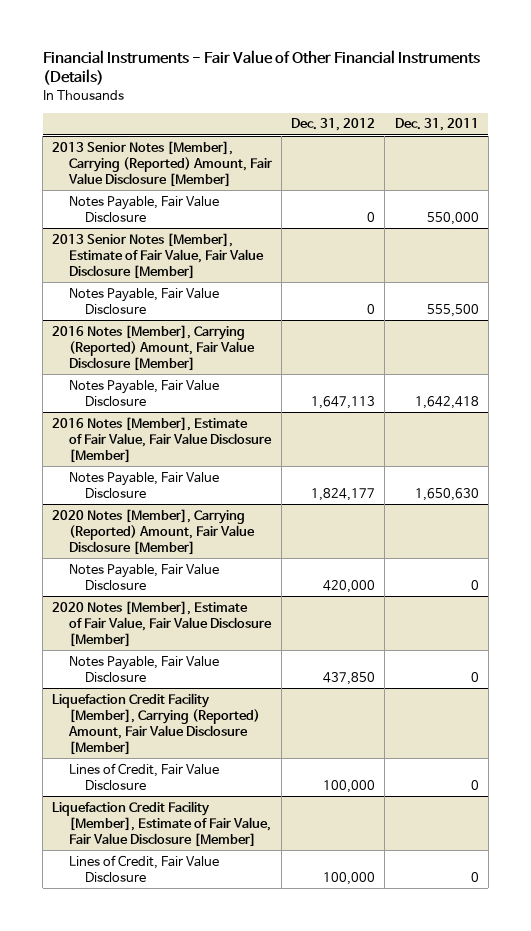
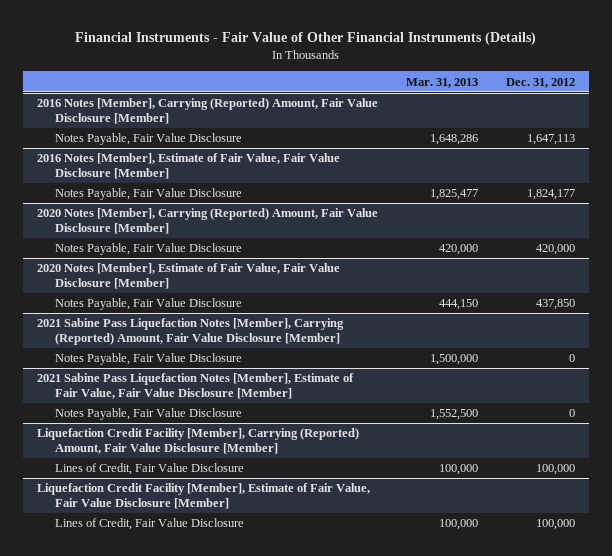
- | Dec. 31, 2012 | Dec. 31, 2011
+ | Mar. 31, 2013 | Dec. 31, 2012
- 2013 Senior Notes [Member], Carrying (Reported) Amount, Fair Value Disclosure [Member]
- Notes Payable, Fair Value Disclosure | 0 | 550,000
- 2013 Senior Notes [Member], Estimate of Fair Value, Fair Value Disclosure [Member]
- Notes Payable, Fair Value Disclosure | 0 | 555,500
+ 2021 Sabine Pass Liquefaction Notes [Member], Carrying (Reported) Amount, Fair Value Disclosure [Member]
+ Notes Payable, Fair Value Disclosure | 1,500,000 | 0
+ 2021 Sabine Pass Liquefaction Notes [Member], Estimate of Fair Value, Fair Value Disclosure [Member]
+ Notes Payable, Fair Value Disclosure | 1,552,500 | 0

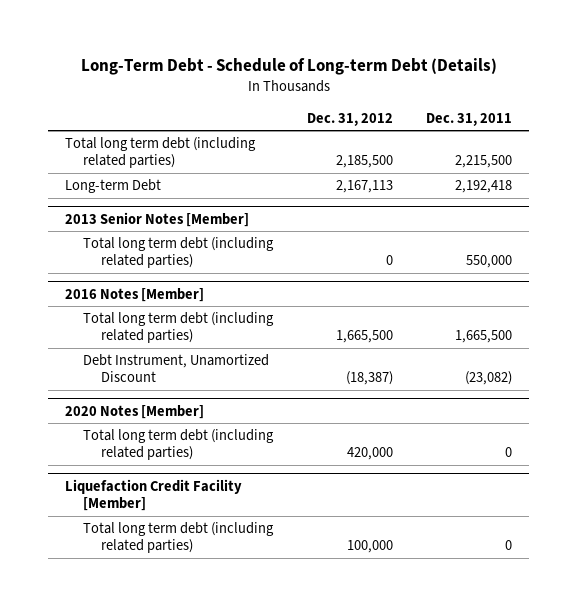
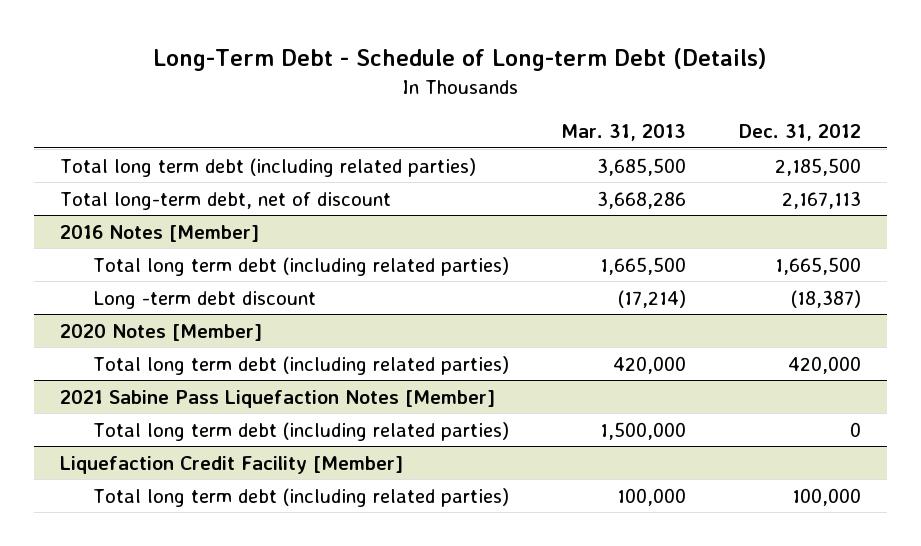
- | Dec. 31, 2012 | Dec. 31, 2011
+ | Mar. 31, 2013 | Dec. 31, 2012
- Long-term Debt | 2,167,113 | 2,192,418
- 2013 Senior Notes [Member]
- Total long term debt (including related parties) | 0 | 550,000
+ Total long-term debt, net of discount | 3,668,286 | 2,167,113
@ 2016 Notes [Member]
- Debt Instrument, Unamortized Discount | (18,387) | (23,082)
+ Long -term debt discount | (17,214) | (18,387)
+ 2021 Sabine Pass Liquefaction Notes [Member]
+ Total long term debt (including related parties) | 1,500,000 | 0

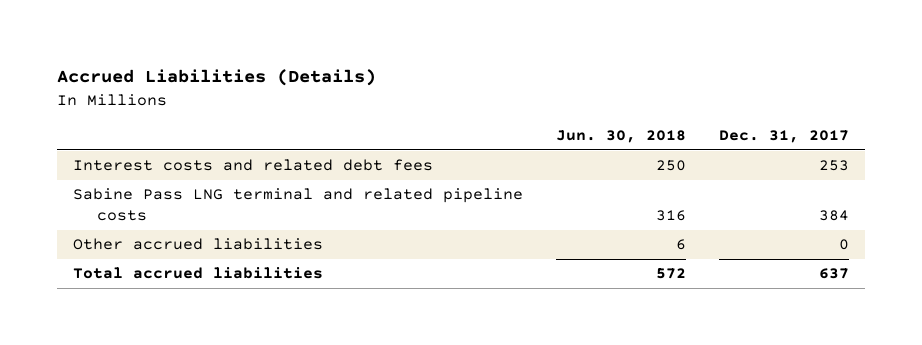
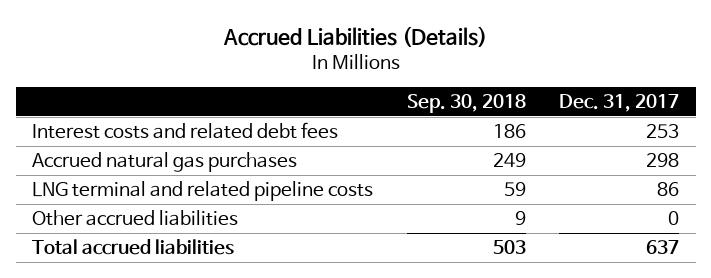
- | Jun. 30, 2018 | Dec. 31, 2017
+ | Sep. 30, 2018 | Dec. 31, 2017
- Sabine Pass LNG terminal and related pipeline costs | 316 | 384
+ Accrued natural gas purchases | 249 | 298
+ LNG terminal and related pipeline costs | 59 | 86

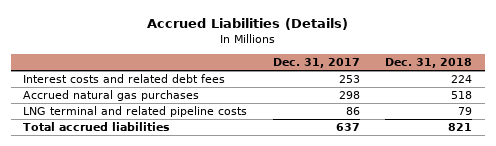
- | Sep. 30, 2018 | Dec. 31, 2017
+ | Dec. 31, 2017 | Dec. 31, 2018
- Other accrued liabilities | 9 | 0

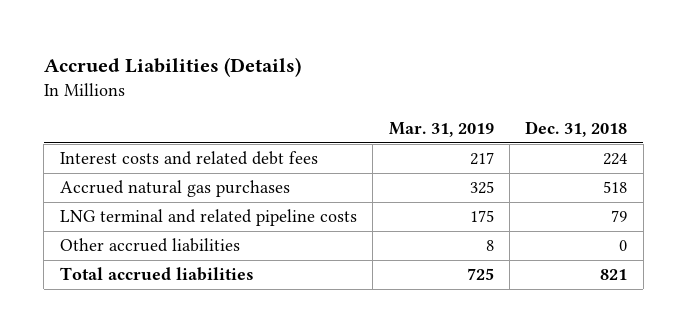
- | Dec. 31, 2017 | Dec. 31, 2018
+ | Mar. 31, 2019 | Dec. 31, 2018
+ Other accrued liabilities | 8 | 0

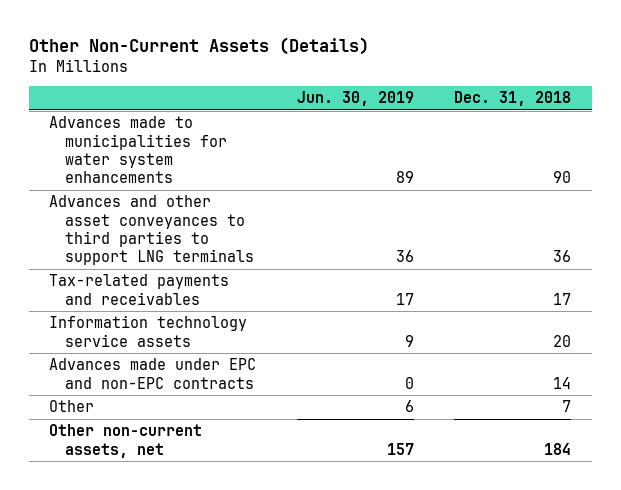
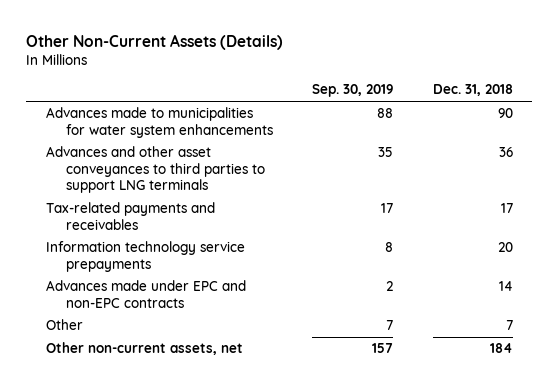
- | Jun. 30, 2019 | Dec. 31, 2018
+ | Sep. 30, 2019 | Dec. 31, 2018
- Information technology service assets | 9 | 20
+ Information technology service prepayments | 8 | 20

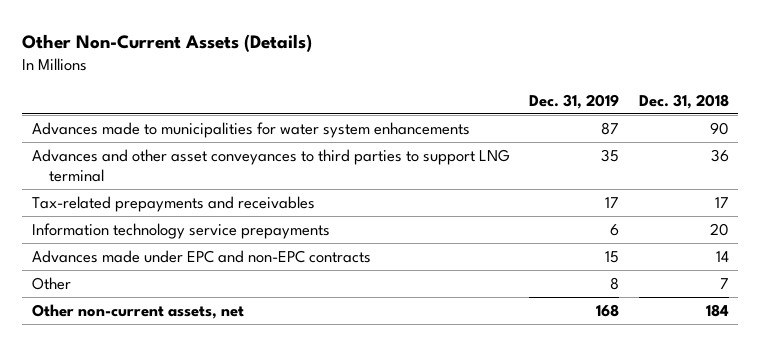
- | Sep. 30, 2019 | Dec. 31, 2018
+ | Dec. 31, 2019 | Dec. 31, 2018
- Advances and other asset conveyances to third parties to support LNG terminals | 35 | 36
- Tax-related payments and receivables | 17 | 17
+ Advances and other asset conveyances to third parties to support LNG terminal | 35 | 36
+ Tax-related prepayments and receivables | 17 | 17

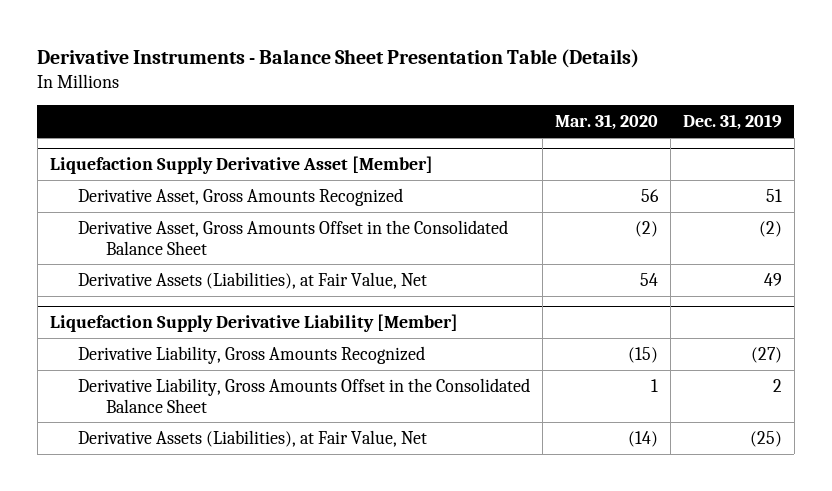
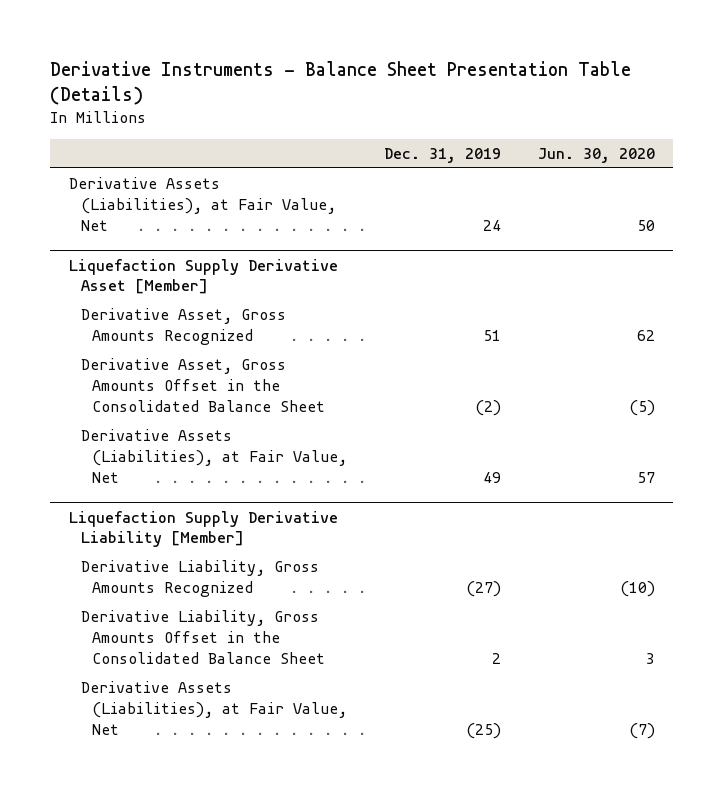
- | Mar. 31, 2020 | Dec. 31, 2019
+ | Dec. 31, 2019 | Jun. 30, 2020
+ Derivative Assets (Liabilities), at Fair Value, Net | 24 | 50

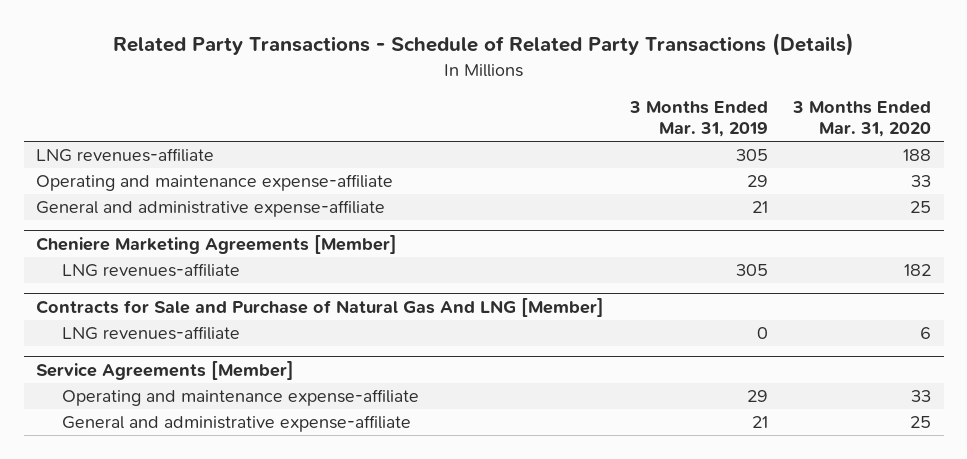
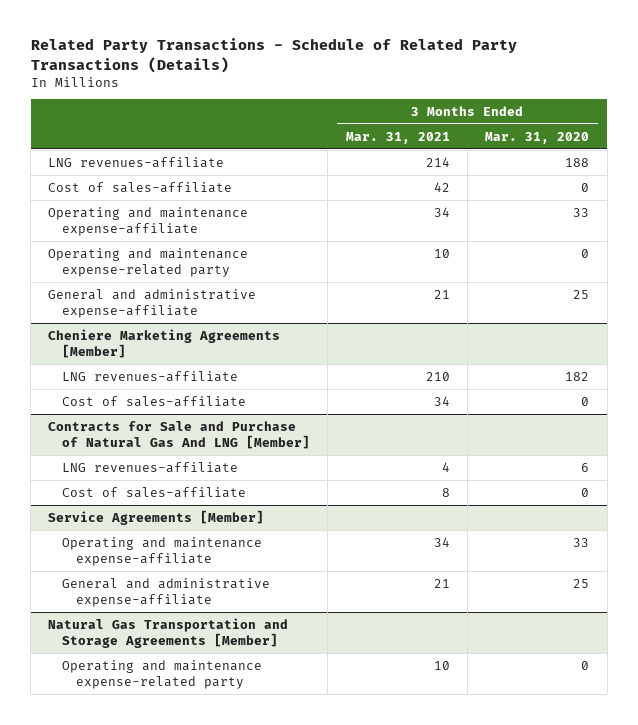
- | 3 Months Ended Mar. 31, 2019 | 3 Months Ended Mar. 31, 2020
+ | 3 Months Ended Mar. 31, 2021 | 3 Months Ended Mar. 31, 2020
+ Cost of sales-affiliate | 42 | 0
+ Operating and maintenance expense-related party | 10 | 0
@ Cheniere Marketing Agreements [Member]
+ Cost of sales-affiliate | 34 | 0
@ Contracts for Sale and Purchase of Natural Gas And LNG [Member]
+ Cost of sales-affiliate | 8 | 0
+ Natural Gas Transportation and Storage Agreements [Member]
+ Operating and maintenance expense-related party | 10 | 0

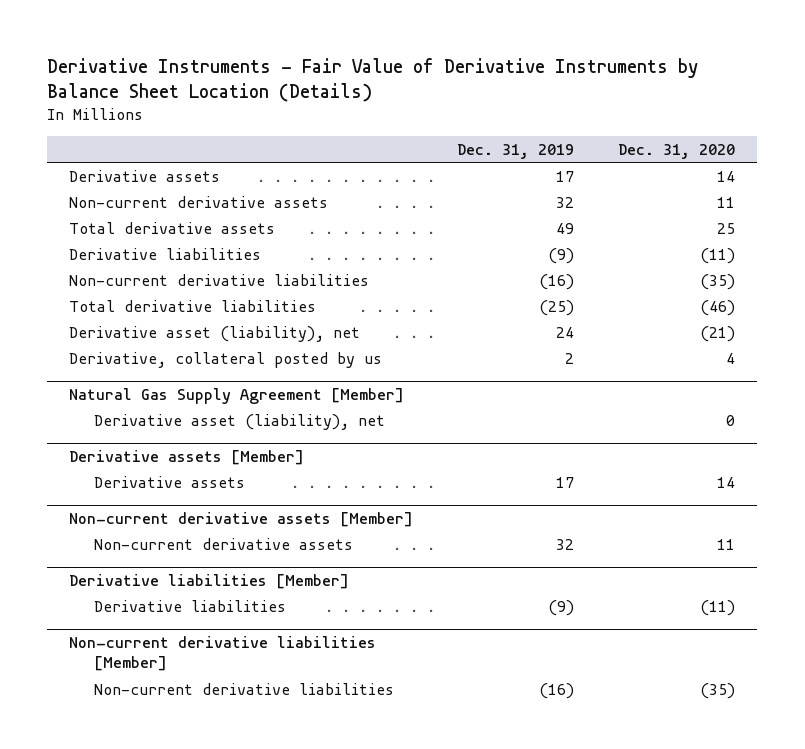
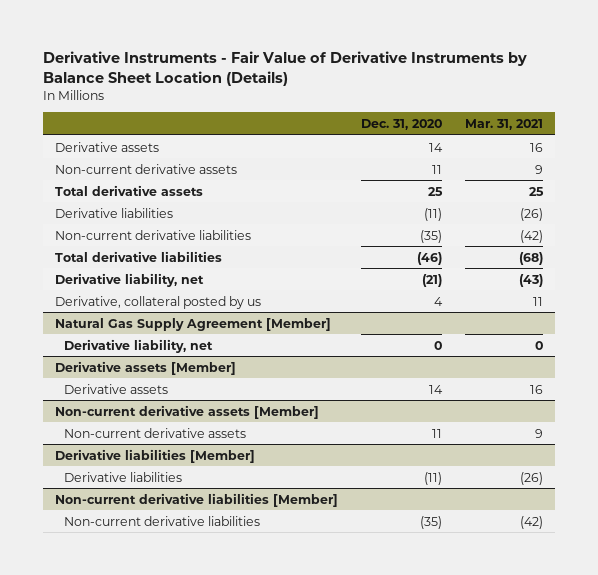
- | Dec. 31, 2019 | Dec. 31, 2020
+ | Dec. 31, 2020 | Mar. 31, 2021
- Derivative asset (liability), net | 24 | (21)
+ Derivative liability, net | (21) | (43)
@ Natural Gas Supply Agreement [Member]
- Derivative asset (liability), net | | 0
+ Derivative liability, net | 0 | 0

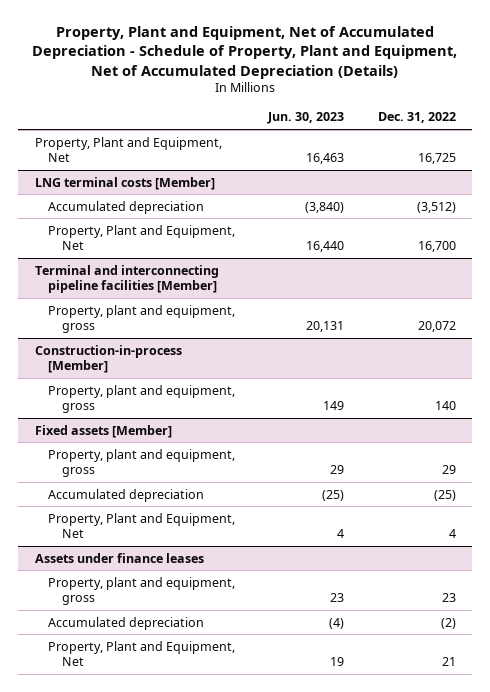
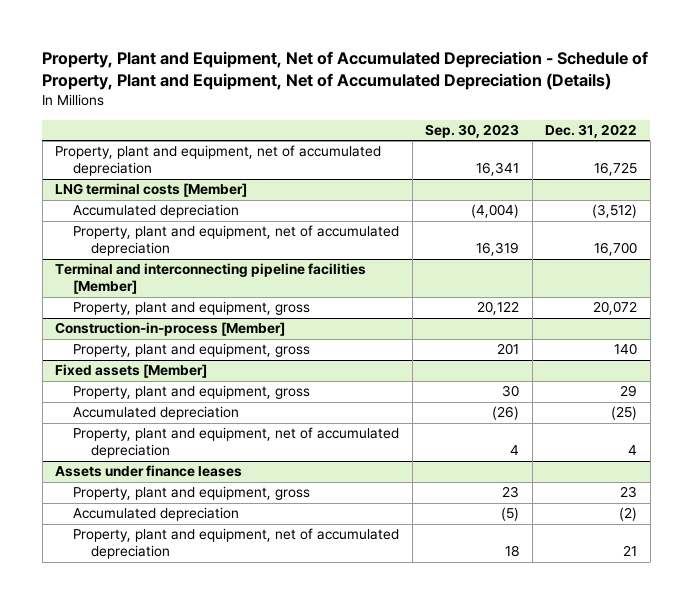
- | Jun. 30, 2023 | Dec. 31, 2022
+ | Sep. 30, 2023 | Dec. 31, 2022
- Property, Plant and Equipment, Net | 16,463 | 16,725
+ Property, plant and equipment, net of accumulated depreciation | 16,341 | 16,725
@ LNG terminal costs [Member]
- Property, Plant and Equipment, Net | 16,440 | 16,700
+ Property, plant and equipment, net of accumulated depreciation | 16,319 | 16,700
@ Fixed assets [Member]
- Property, Plant and Equipment, Net | 4 | 4
+ Property, plant and equipment, net of accumulated depreciation | 4 | 4
@ Assets under finance leases
- Property, Plant and Equipment, Net | 19 | 21
+ Property, plant and equipment, net of accumulated depreciation | 18 | 21

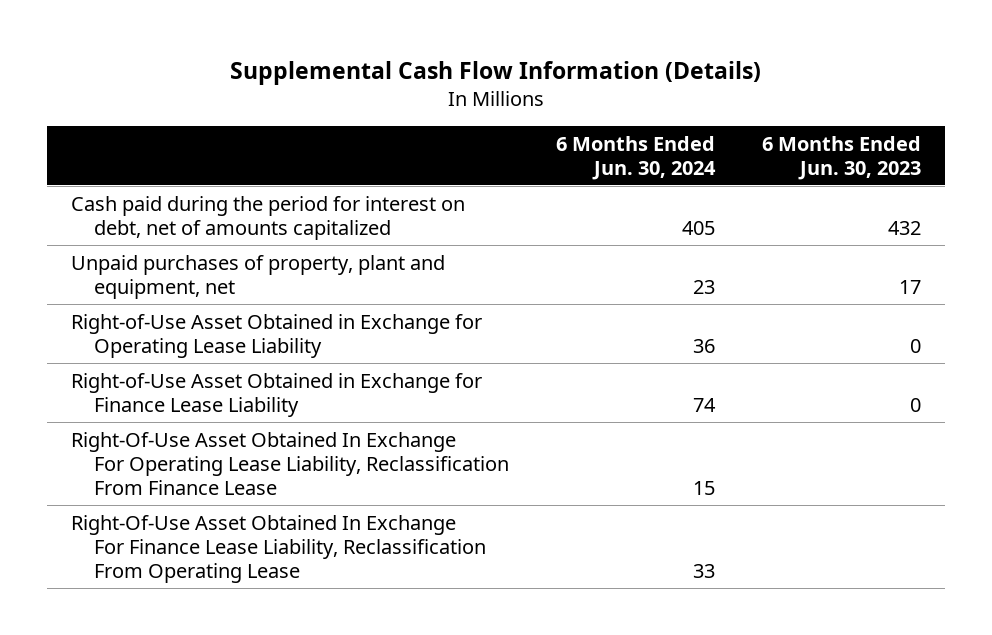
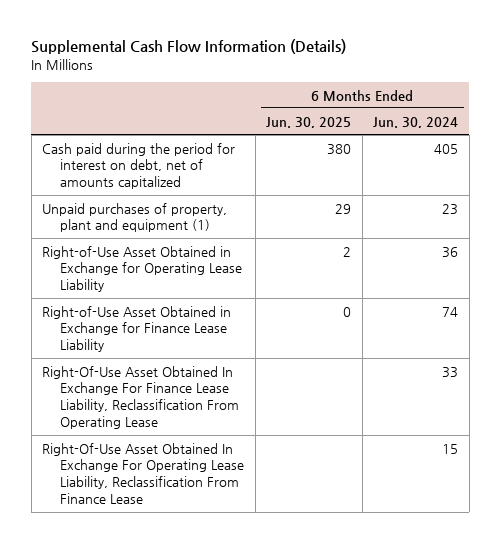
- | 6 Months Ended Jun. 30, 2024 | 6 Months Ended Jun. 30, 2023
+ | 6 Months Ended Jun. 30, 2025 | 6 Months Ended Jun. 30, 2024
- Unpaid purchases of property, plant and equipment, net | 23 | 17
+ Unpaid purchases of property, plant and equipment (1) | 29 | 23
moved down: Right-Of-Use Asset Obtained In Exchange For Operating Lease Liability, Reclassification From Finance Lease | | 15

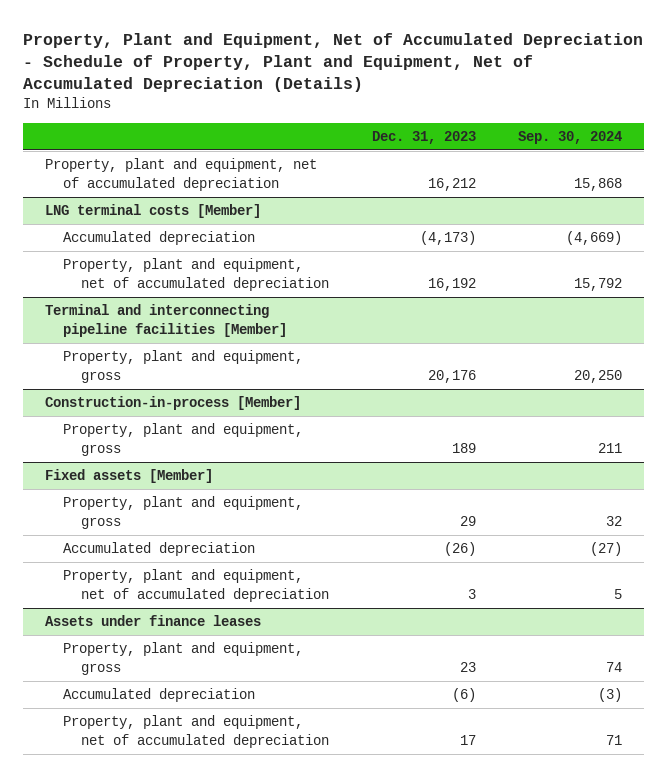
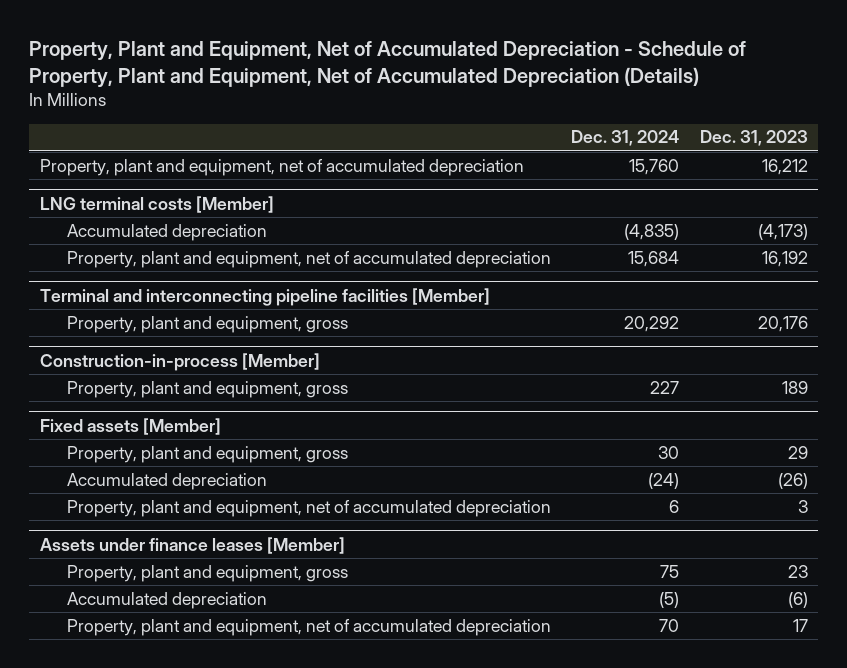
- | Dec. 31, 2023 | Sep. 30, 2024
+ | Dec. 31, 2024 | Dec. 31, 2023
- Assets under finance leases
+ Assets under finance leases [Member]

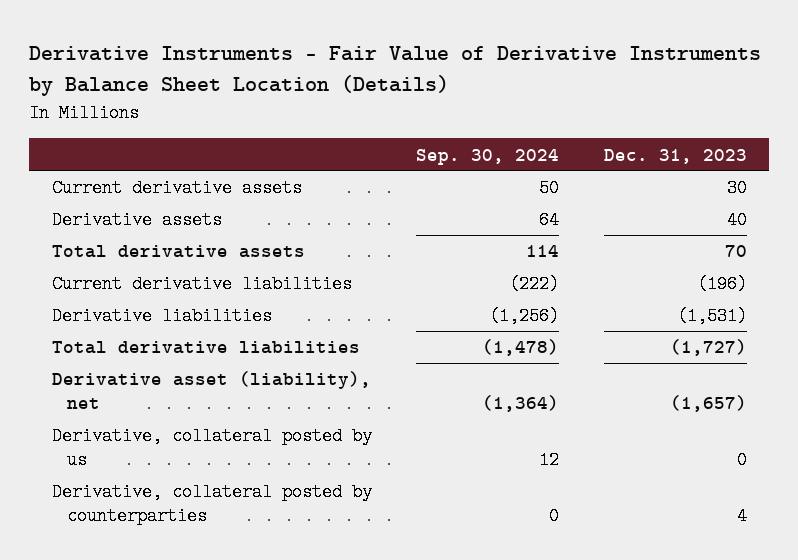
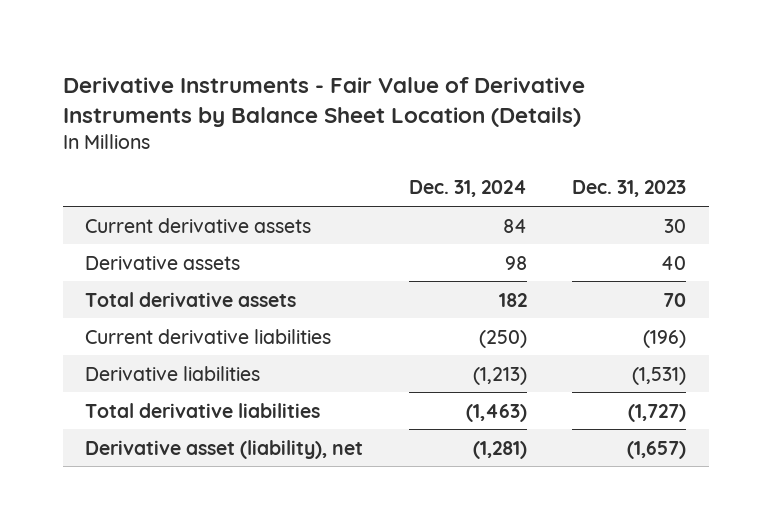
- | Sep. 30, 2024 | Dec. 31, 2023
+ | Dec. 31, 2024 | Dec. 31, 2023
- Derivative, collateral posted by us | 12 | 0
- Derivative, collateral posted by counterparties | 0 | 4

